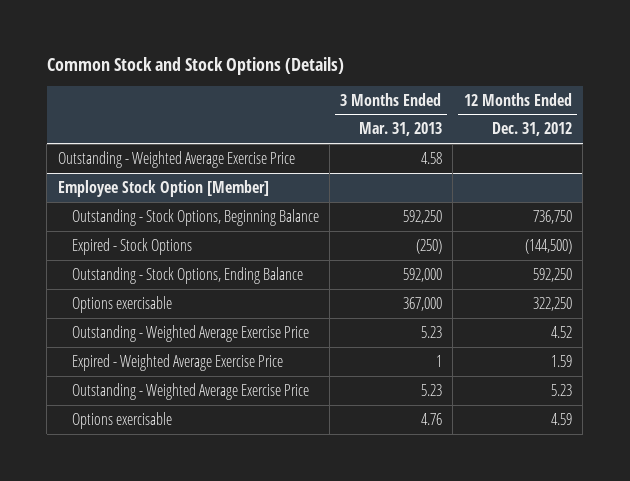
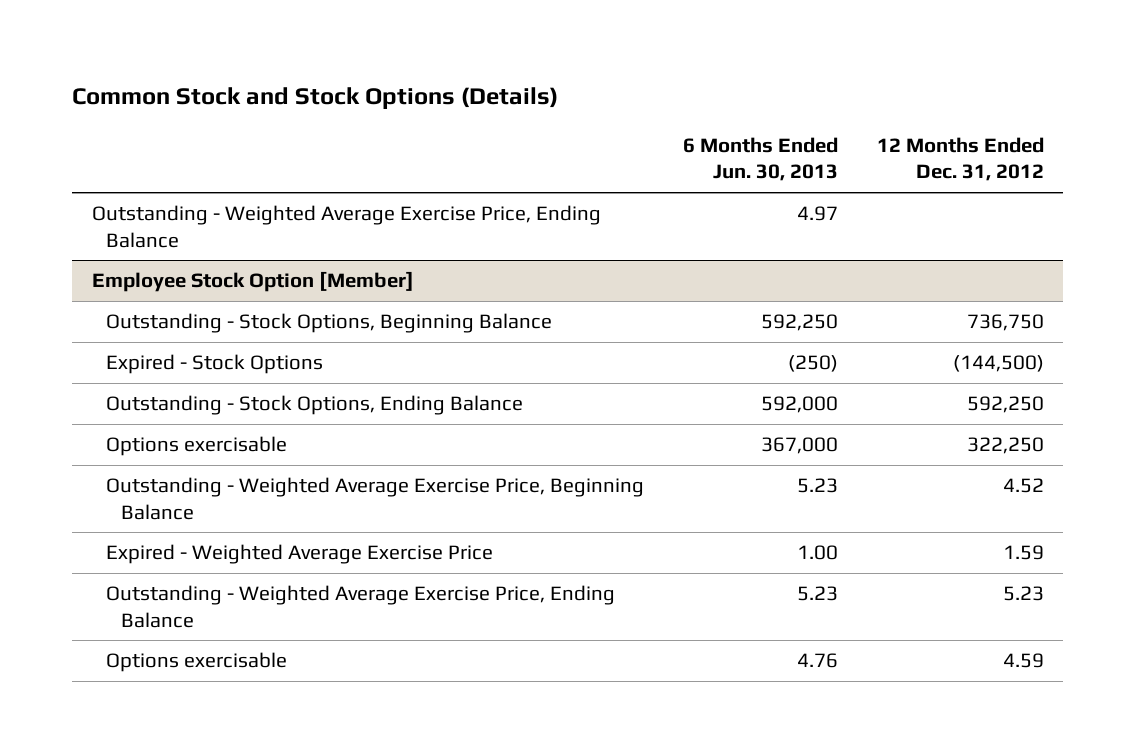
- | 3 Months Ended Mar. 31, 2013 | 12 Months Ended Dec. 31, 2012
+ | 6 Months Ended Jun. 30, 2013 | 12 Months Ended Dec. 31, 2012
- Outstanding - Weighted Average Exercise Price | 4.58 |
+ Outstanding - Weighted Average Exercise Price, Ending Balance | 4.97 |
@ Employee Stock Option [Member]
- Outstanding - Weighted Average Exercise Price | 5.23 | 4.52
+ Outstanding - Weighted Average Exercise Price, Beginning Balance | 5.23 | 4.52
- Outstanding - Weighted Average Exercise Price | 5.23 | 5.23
+ Outstanding - Weighted Average Exercise Price, Ending Balance | 5.23 | 5.23

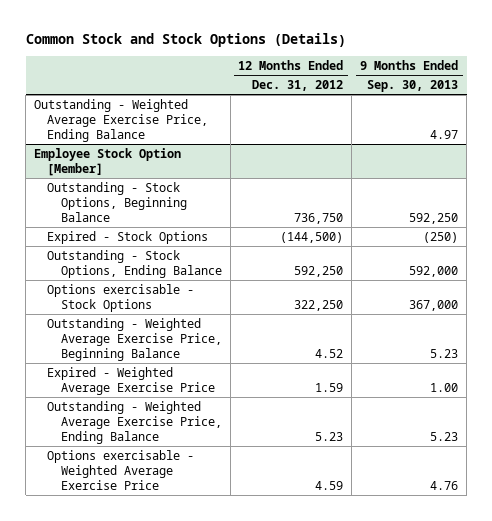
- | 6 Months Ended Jun. 30, 2013 | 12 Months Ended Dec. 31, 2012
+ | 12 Months Ended Dec. 31, 2012 | 9 Months Ended Sep. 30, 2013
@ Employee Stock Option [Member]
- Options exercisable | 367,000 | 322,250
+ Options exercisable - Stock Options | 322,250 | 367,000
- Options exercisable | 4.76 | 4.59
+ Options exercisable - Weighted Average Exercise Price | 4.59 | 4.76

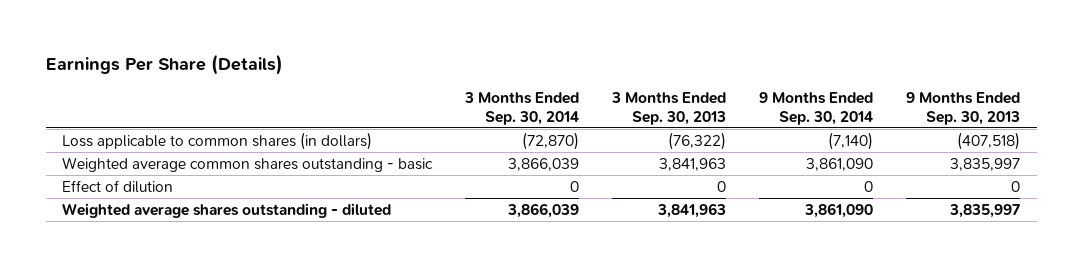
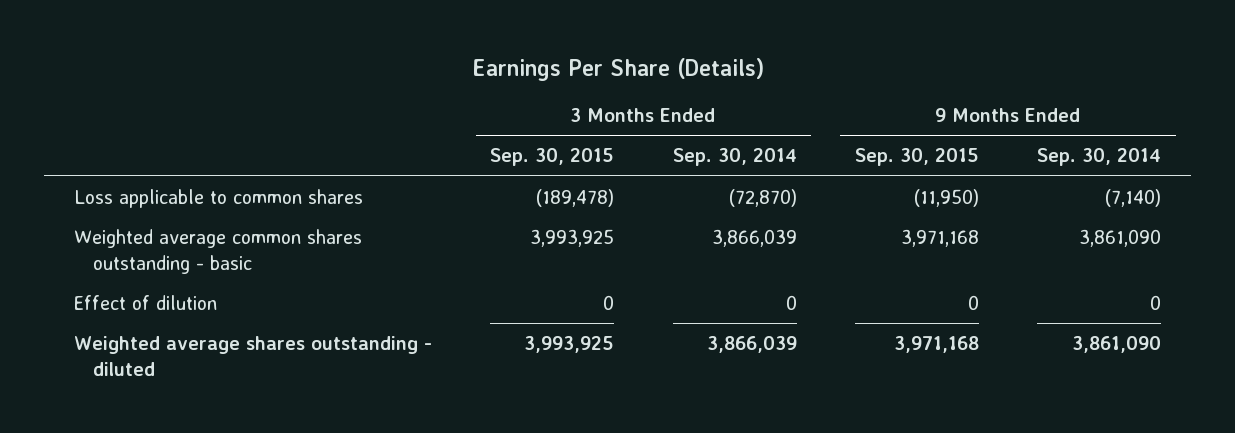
- | 3 Months Ended Sep. 30, 2014 | 3 Months Ended Sep. 30, 2013 | 9 Months Ended Sep. 30, 2014 | 9 Months Ended Sep. 30, 2013
+ | 3 Months Ended Sep. 30, 2015 | 3 Months Ended Sep. 30, 2014 | 9 Months Ended Sep. 30, 2015 | 9 Months Ended Sep. 30, 2014
- Loss applicable to common shares (in dollars) | (72,870) | (76,322) | (7,140) | (407,518)
+ Loss applicable to common shares | (189,478) | (72,870) | (11,950) | (7,140)

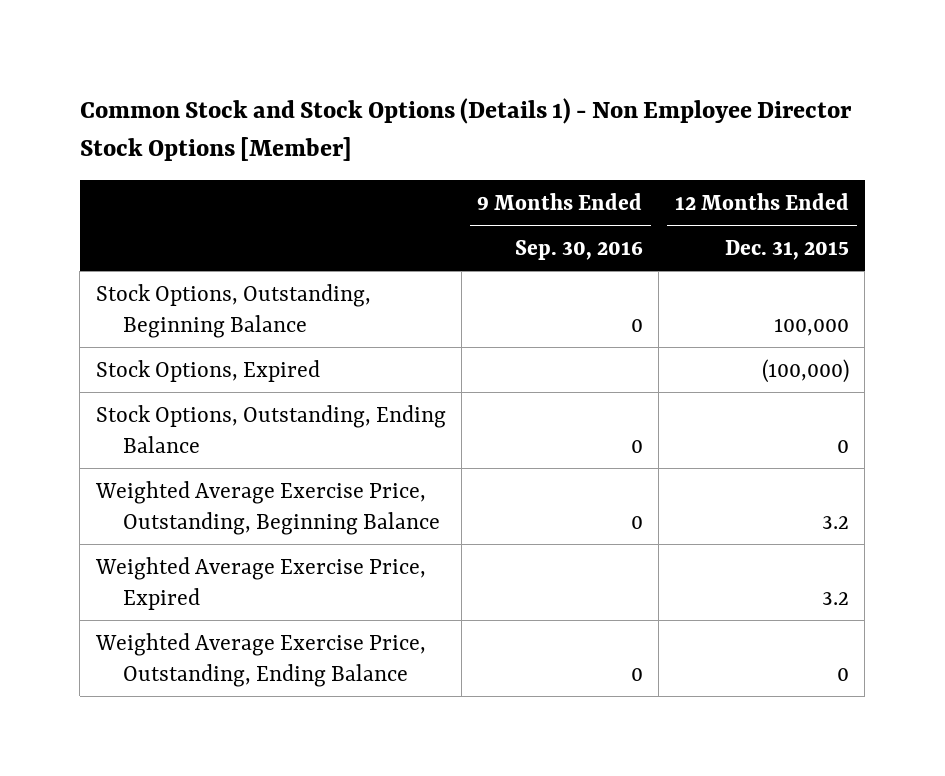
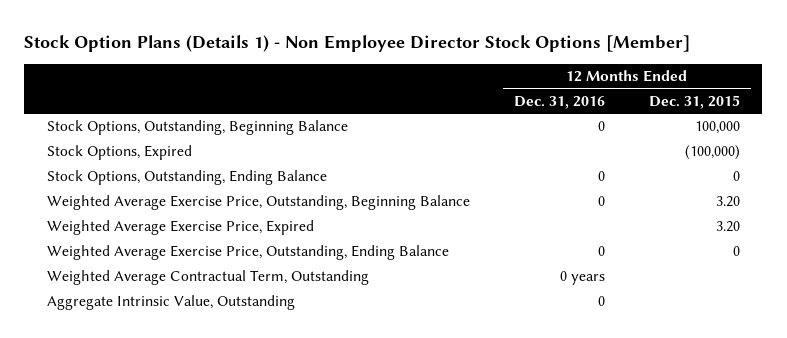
- Common Stock and Stock Options (Details 1) - Non Employee Director Stock Options [Member]
+ Stock Option Plans (Details 1) - Non Employee Director Stock Options [Member]
- | 9 Months Ended Sep. 30, 2016 | 12 Months Ended Dec. 31, 2015
+ | 12 Months Ended Dec. 31, 2016 | 12 Months Ended Dec. 31, 2015
- Weighted Average Exercise Price, Outstanding, Beginning Balance | 0 | 3.2
- Weighted Average Exercise Price, Expired | | 3.2
+ Weighted Average Exercise Price, Outstanding, Beginning Balance | 0 | 3.20
+ Weighted Average Exercise Price, Expired | | 3.20
+ Weighted Average Contractual Term, Outstanding | 0 years |
+ Aggregate Intrinsic Value, Outstanding | 0 |

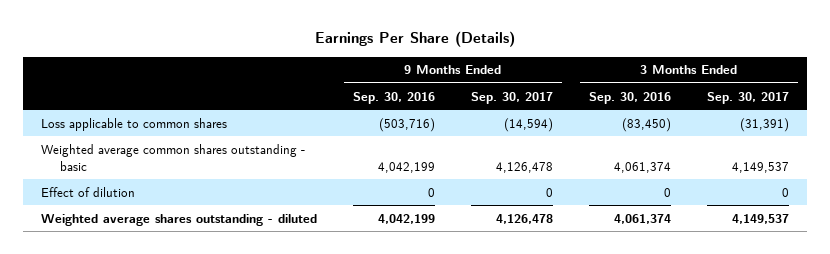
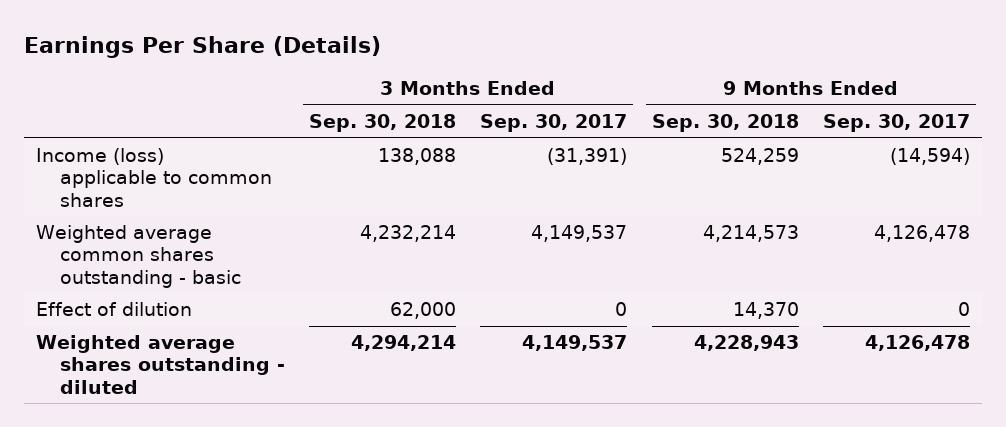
- | 9 Months Ended Sep. 30, 2016 | 9 Months Ended Sep. 30, 2017 | 3 Months Ended Sep. 30, 2016 | 3 Months Ended Sep. 30, 2017
+ | 3 Months Ended Sep. 30, 2018 | 3 Months Ended Sep. 30, 2017 | 9 Months Ended Sep. 30, 2018 | 9 Months Ended Sep. 30, 2017
- Loss applicable to common shares | (503,716) | (14,594) | (83,450) | (31,391)
+ Income (loss) applicable to common shares | 138,088 | (31,391) | 524,259 | (14,594)

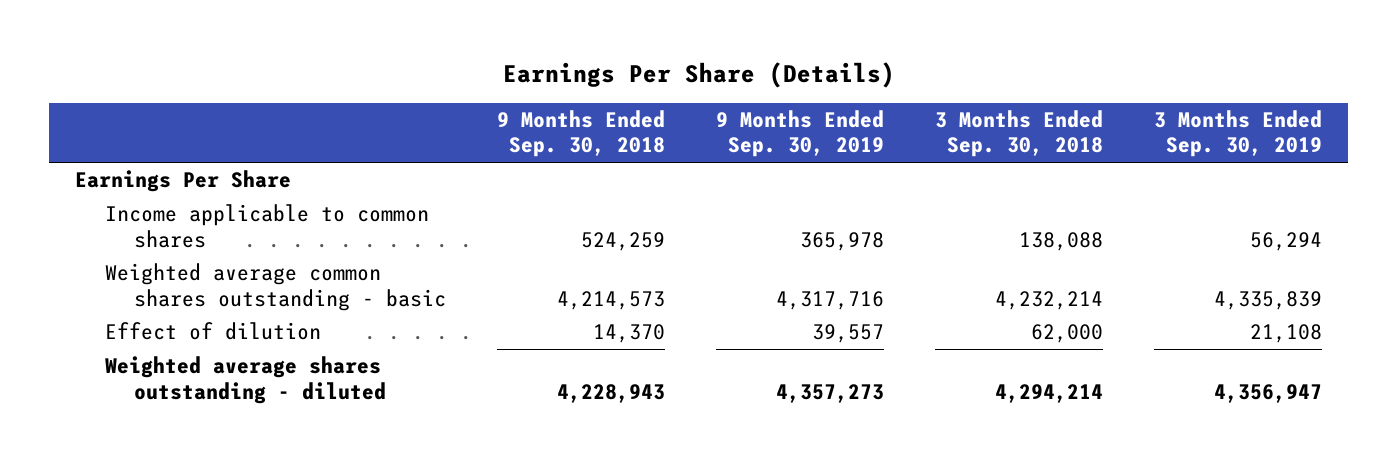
- | 3 Months Ended Sep. 30, 2018 | 3 Months Ended Sep. 30, 2017 | 9 Months Ended Sep. 30, 2018 | 9 Months Ended Sep. 30, 2017
+ | 9 Months Ended Sep. 30, 2018 | 9 Months Ended Sep. 30, 2019 | 3 Months Ended Sep. 30, 2018 | 3 Months Ended Sep. 30, 2019
- Income (loss) applicable to common shares | 138,088 | (31,391) | 524,259 | (14,594)
+ Earnings Per Share
+ Income applicable to common shares | 524,259 | 365,978 | 138,088 | 56,294

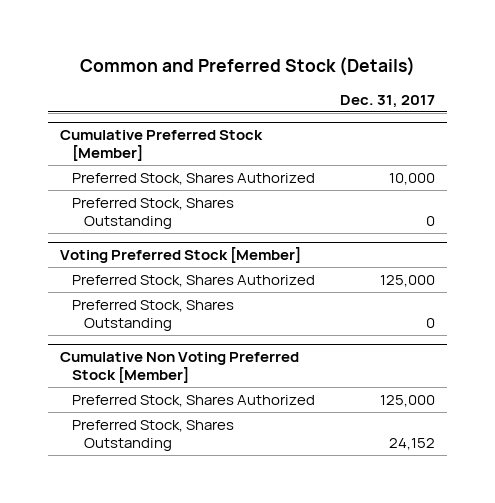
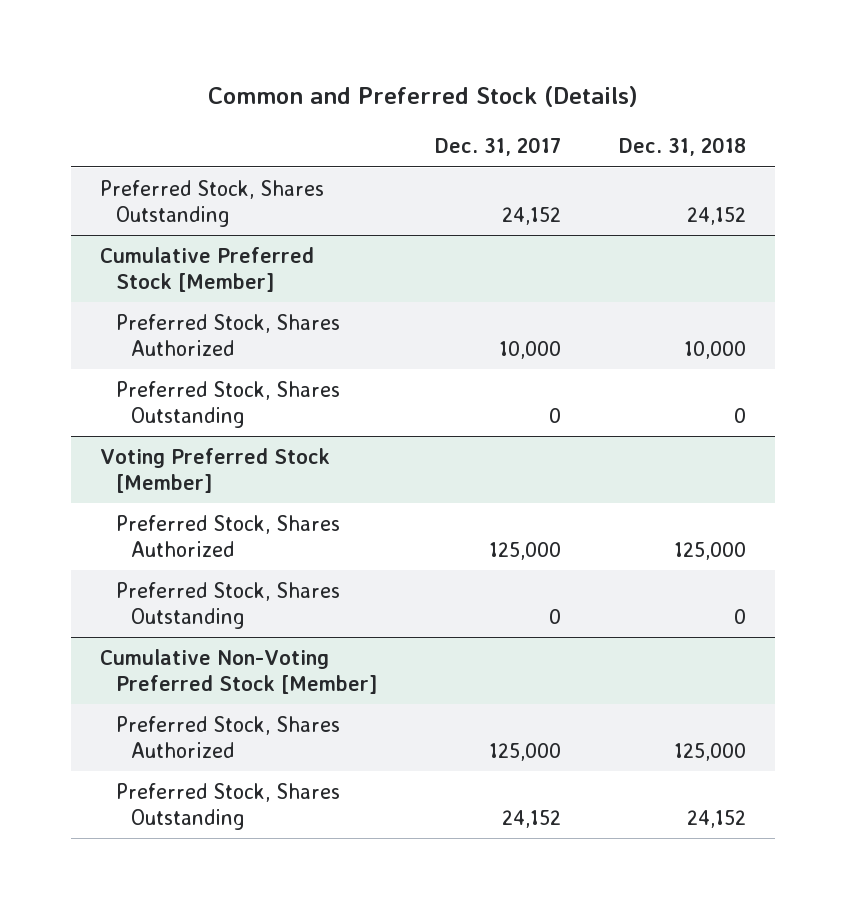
- | Dec. 31, 2017
+ | Dec. 31, 2017 | Dec. 31, 2018
+ Preferred Stock, Shares Outstanding | 24,152 | 24,152
- Cumulative Non Voting Preferred Stock [Member]
+ Cumulative Non-Voting Preferred Stock [Member]

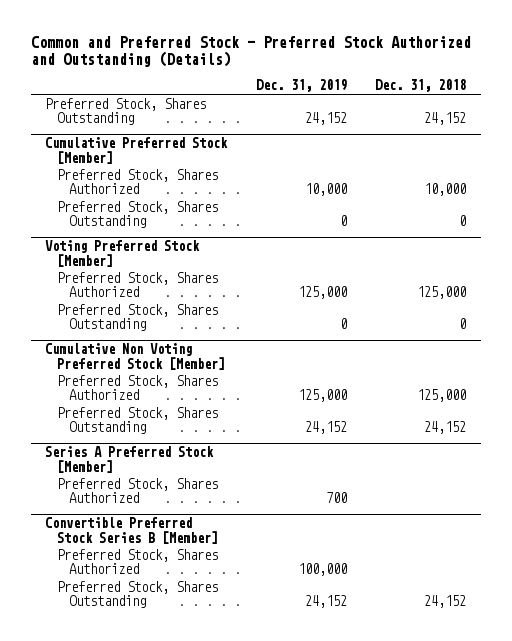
- Common and Preferred Stock (Details)
+ Common and Preferred Stock - Preferred Stock Authorized and Outstanding (Details)
- | Dec. 31, 2017 | Dec. 31, 2018
+ | Dec. 31, 2019 | Dec. 31, 2018
- Cumulative Non-Voting Preferred Stock [Member]
+ Cumulative Non Voting Preferred Stock [Member]
+ Series A Preferred Stock [Member]
+ Preferred Stock, Shares Authorized | 700 |
+ Convertible Preferred Stock Series B [Member]
+ Preferred Stock, Shares Authorized | 100,000 |
+ Preferred Stock, Shares Outstanding | 24,152 | 24,152

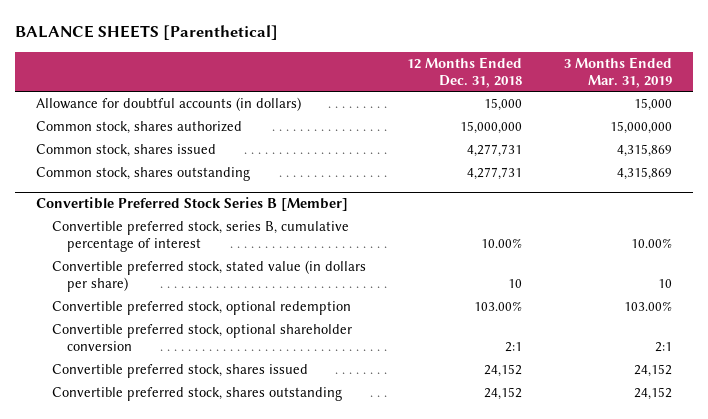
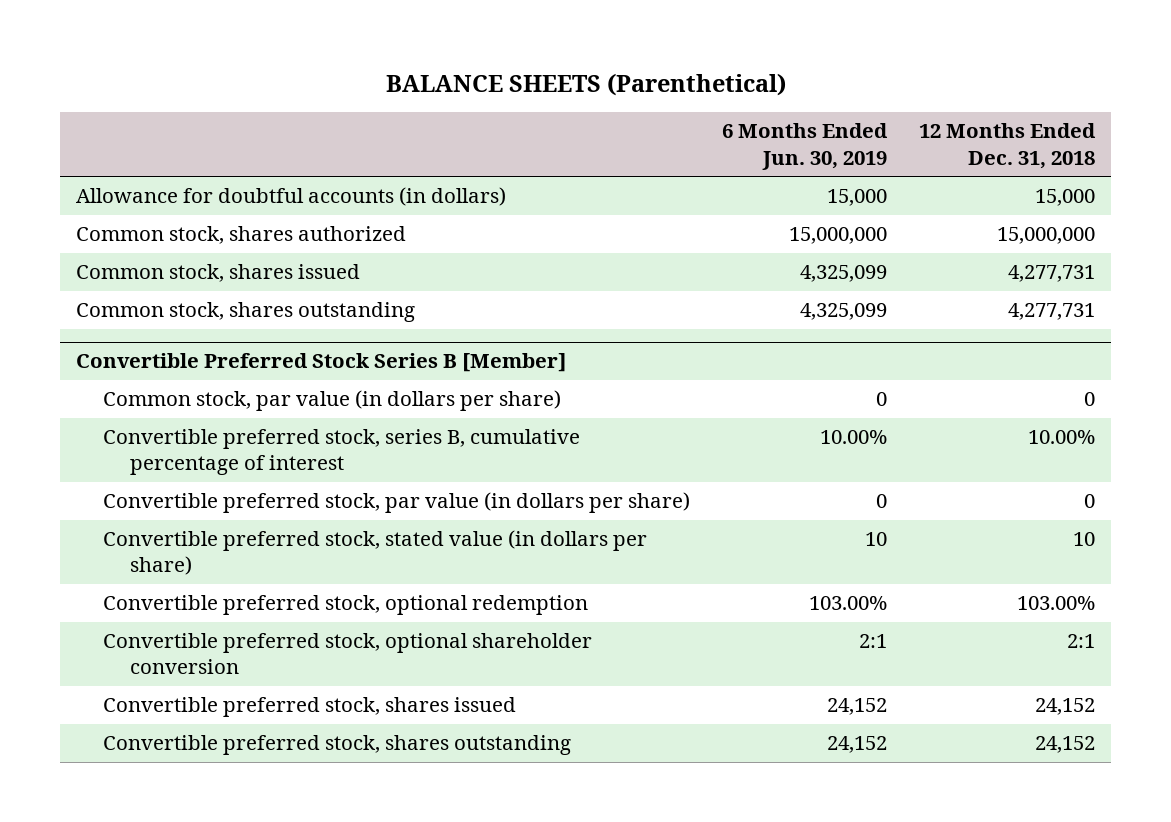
- BALANCE SHEETS [Parenthetical]
+ BALANCE SHEETS (Parenthetical)
- | 12 Months Ended Dec. 31, 2018 | 3 Months Ended Mar. 31, 2019
+ | 6 Months Ended Jun. 30, 2019 | 12 Months Ended Dec. 31, 2018
@ Convertible Preferred Stock Series B [Member]
+ Common stock, par value (in dollars per share) | 0 | 0
+ Convertible preferred stock, par value (in dollars per share) | 0 | 0

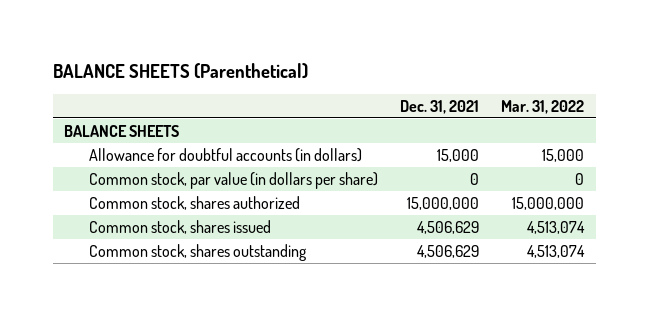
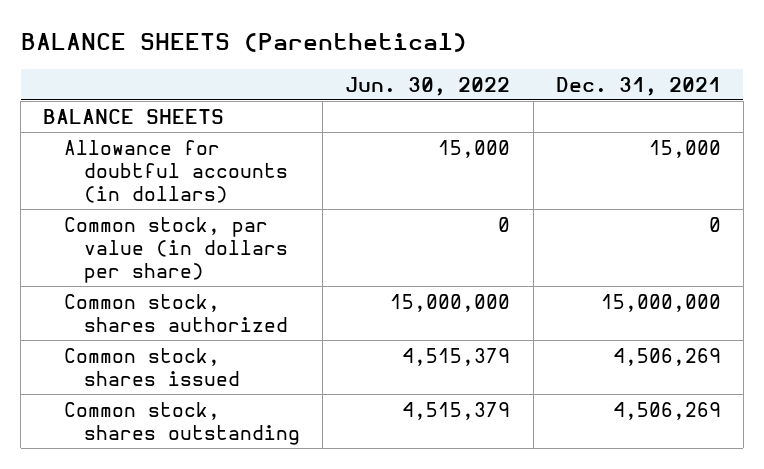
- | Dec. 31, 2021 | Mar. 31, 2022
+ | Jun. 30, 2022 | Dec. 31, 2021
- Common stock, shares issued | 4,506,629 | 4,513,074
- Common stock, shares outstanding | 4,506,629 | 4,513,074
+ Common stock, shares issued | 4,515,379 | 4,506,269
+ Common stock, shares outstanding | 4,515,379 | 4,506,269

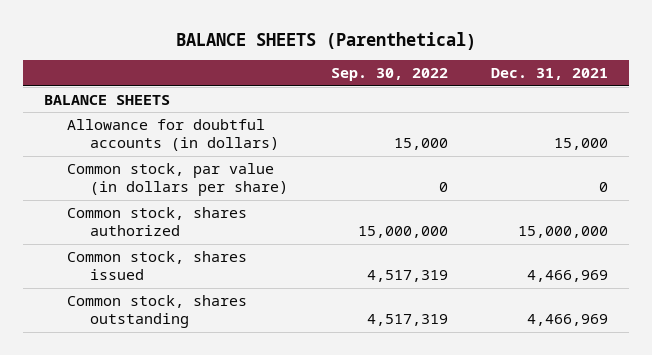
- | Jun. 30, 2022 | Dec. 31, 2021
+ | Sep. 30, 2022 | Dec. 31, 2021
- Common stock, shares issued | 4,515,379 | 4,506,269
- Common stock, shares outstanding | 4,515,379 | 4,506,269
+ Common stock, shares issued | 4,517,319 | 4,466,969
+ Common stock, shares outstanding | 4,517,319 | 4,466,969

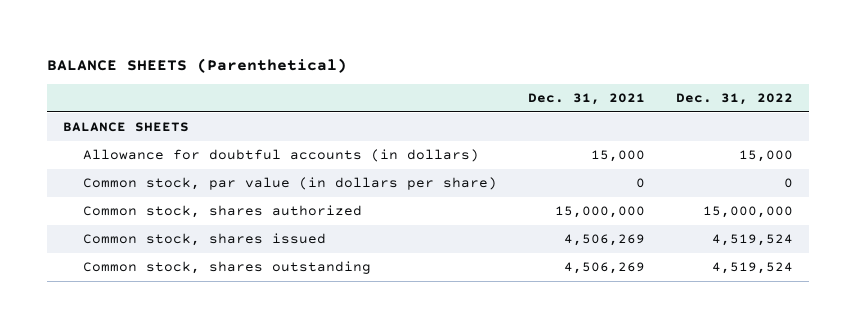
- | Sep. 30, 2022 | Dec. 31, 2021
+ | Dec. 31, 2021 | Dec. 31, 2022
- Common stock, shares issued | 4,517,319 | 4,466,969
- Common stock, shares outstanding | 4,517,319 | 4,466,969
+ Common stock, shares issued | 4,506,269 | 4,519,524
+ Common stock, shares outstanding | 4,506,269 | 4,519,524

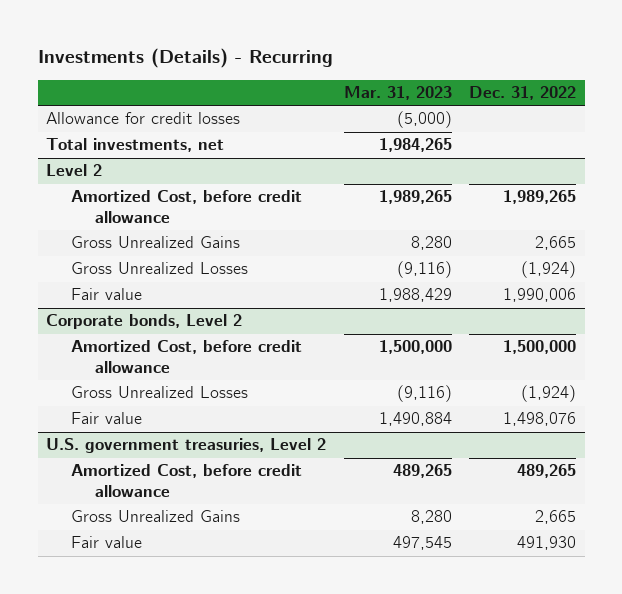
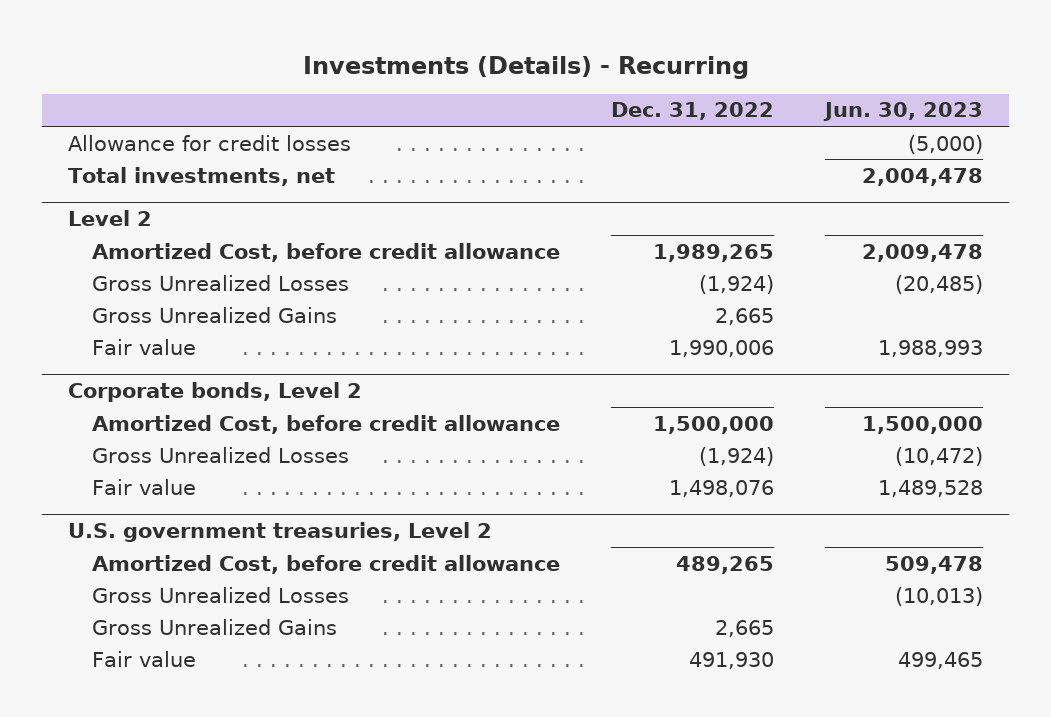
- | Mar. 31, 2023 | Dec. 31, 2022
+ | Dec. 31, 2022 | Jun. 30, 2023
@ Level 2
moved down: Gross Unrealized Gains | 2,665 |
@ U.S. government treasuries, Level 2
+ Gross Unrealized Losses | | (10,013)

